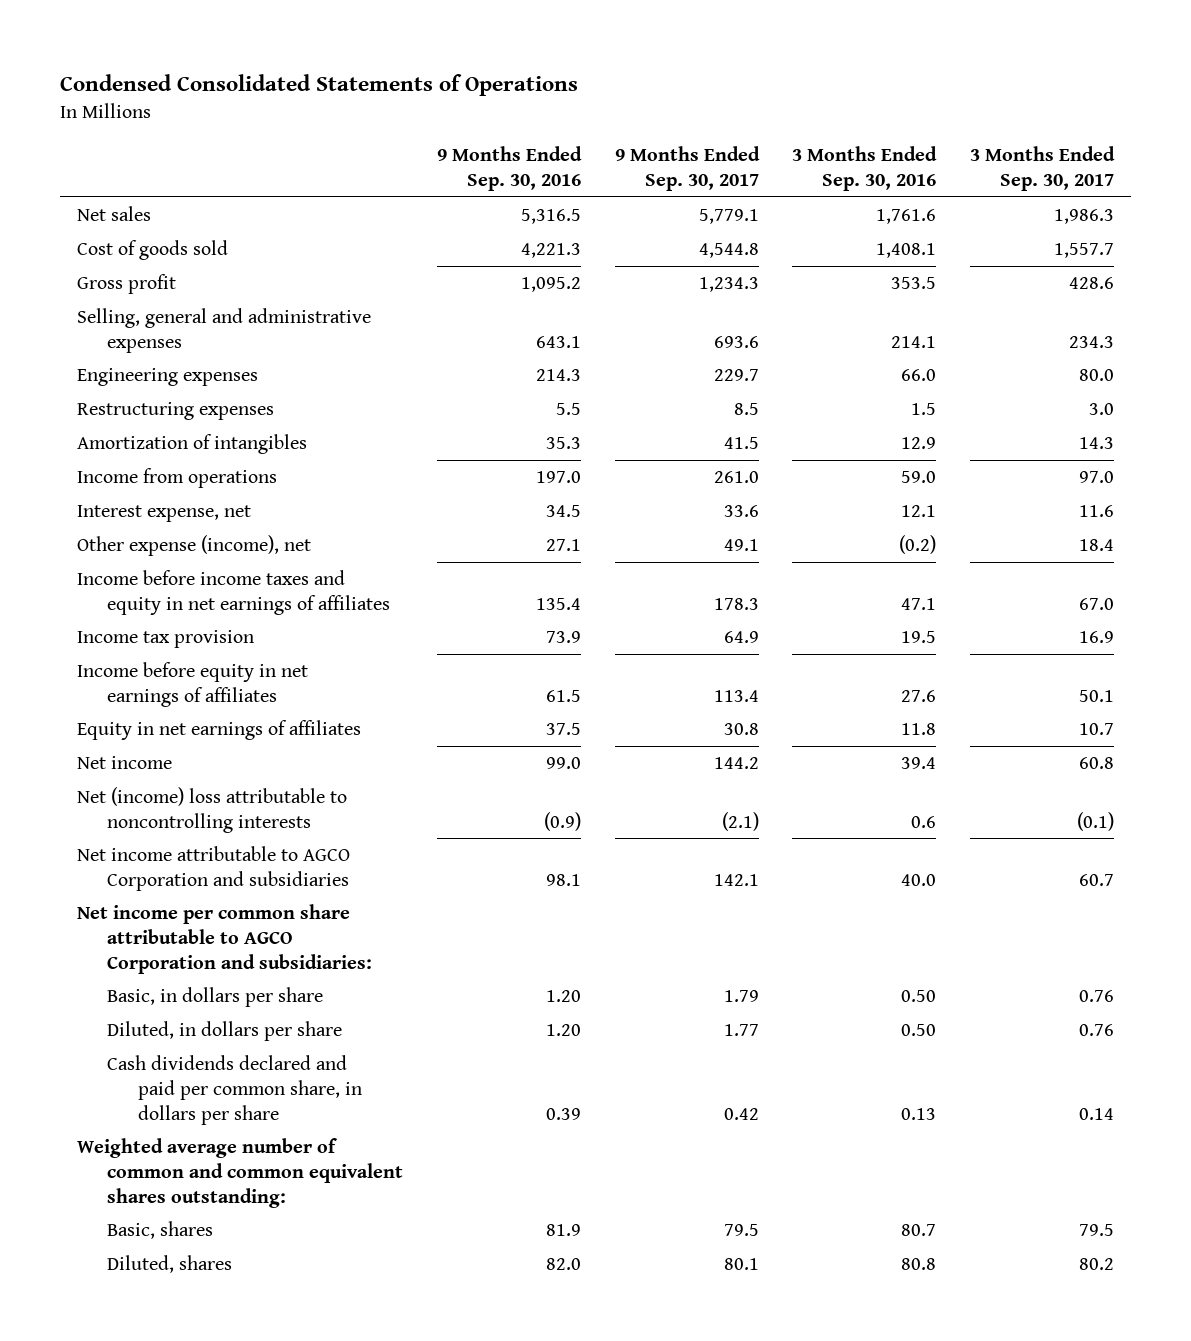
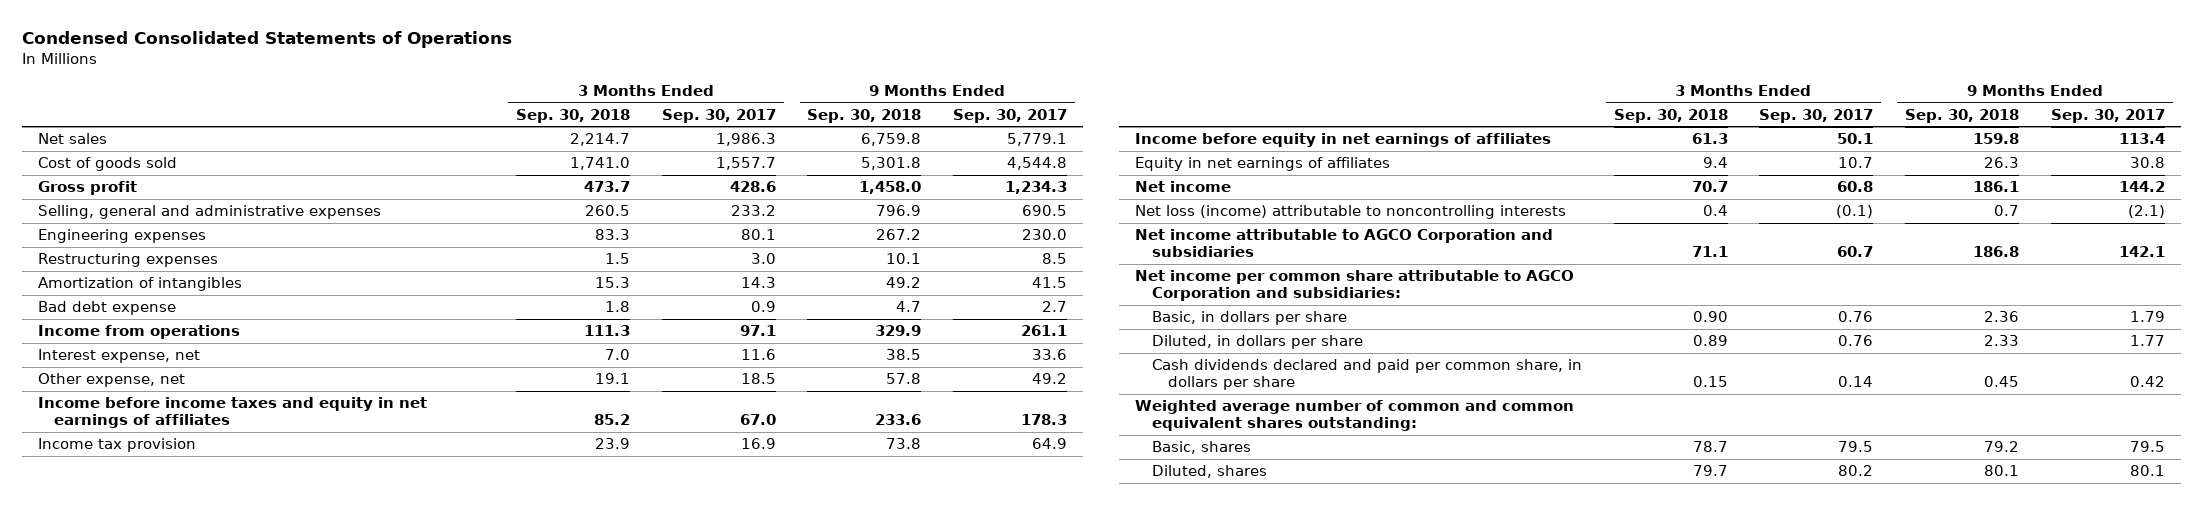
- | 9 Months Ended Sep. 30, 2016 | 9 Months Ended Sep. 30, 2017 | 3 Months Ended Sep. 30, 2016 | 3 Months Ended Sep. 30, 2017
+ | 3 Months Ended Sep. 30, 2018 | 3 Months Ended Sep. 30, 2017 | 9 Months Ended Sep. 30, 2018 | 9 Months Ended Sep. 30, 2017
- Selling, general and administrative expenses | 643.1 | 693.6 | 214.1 | 234.3
- Engineering expenses | 214.3 | 229.7 | 66.0 | 80.0
+ Selling, general and administrative expenses | 260.5 | 233.2 | 796.9 | 690.5
+ Engineering expenses | 83.3 | 80.1 | 267.2 | 230.0
- Income from operations | 197.0 | 261.0 | 59.0 | 97.0
+ Bad debt expense | 1.8 | 0.9 | 4.7 | 2.7
+ Income from operations | 111.3 | 97.1 | 329.9 | 261.1
- Other expense (income), net | 27.1 | 49.1 | (0.2) | 18.4
+ Other expense, net | 19.1 | 18.5 | 57.8 | 49.2
- Net (income) loss attributable to noncontrolling interests | (0.9) | (2.1) | 0.6 | (0.1)
+ Net loss (income) attributable to noncontrolling interests | 0.4 | (0.1) | 0.7 | (2.1)

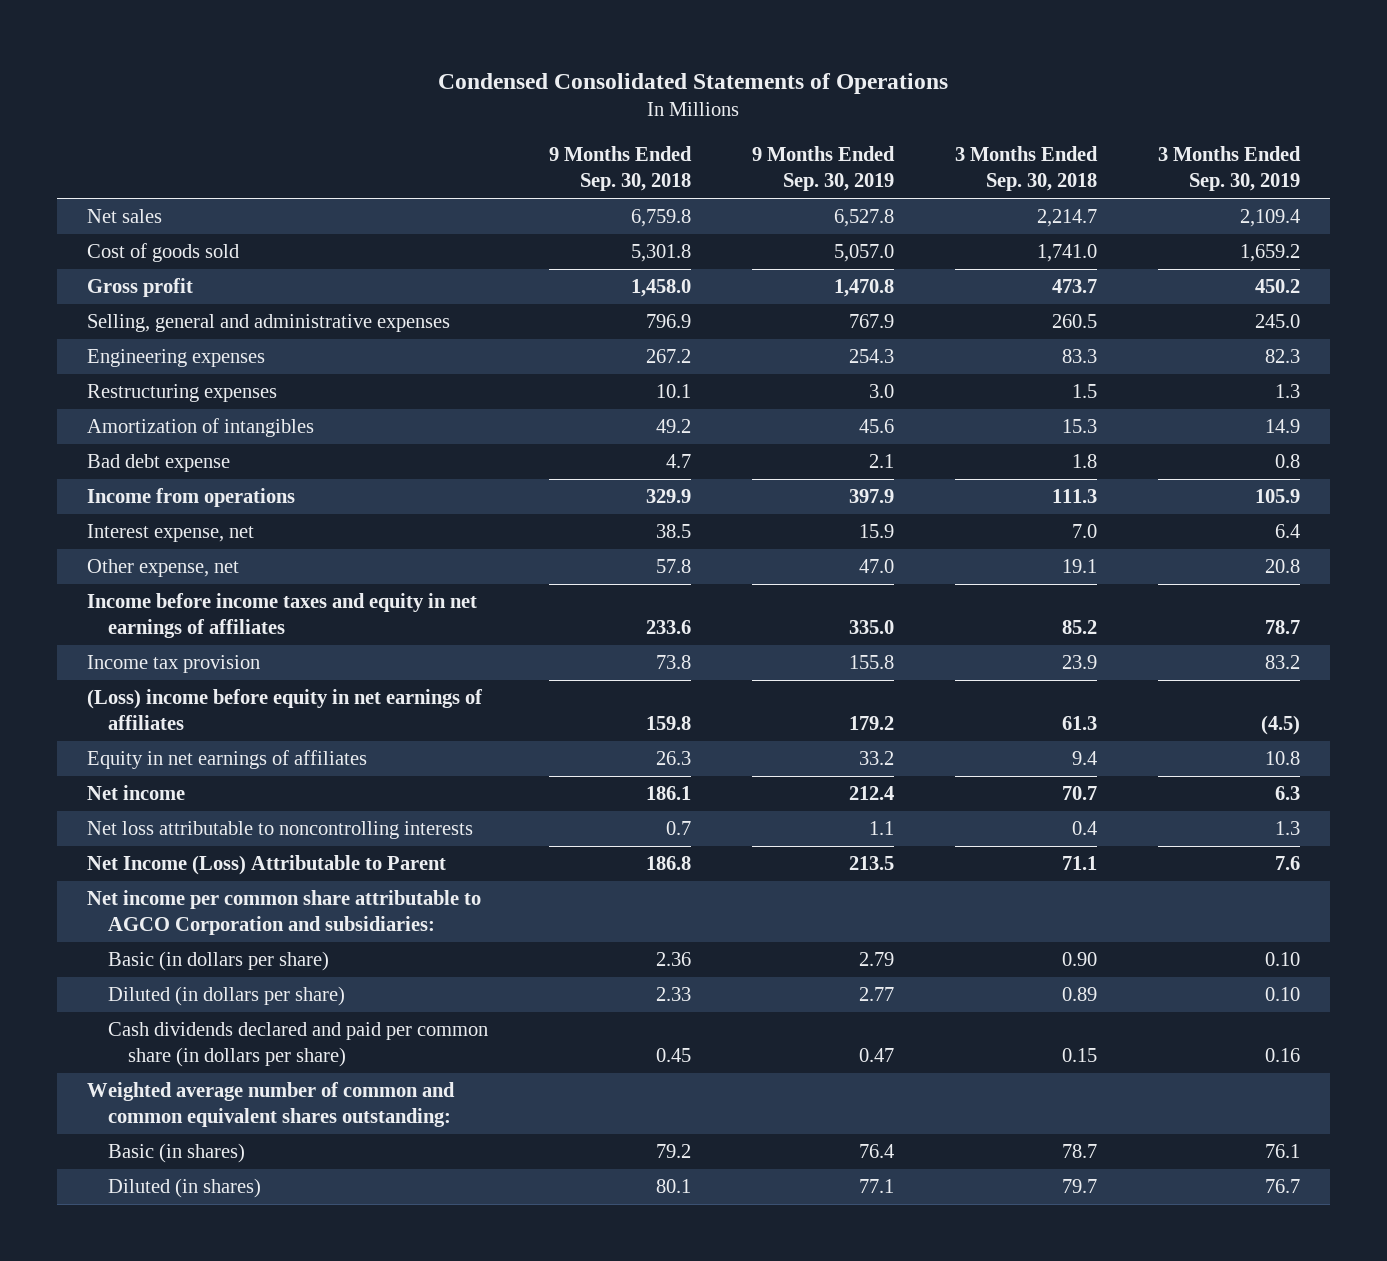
- | 3 Months Ended Sep. 30, 2018 | 3 Months Ended Sep. 30, 2017 | 9 Months Ended Sep. 30, 2018 | 9 Months Ended Sep. 30, 2017
+ | 9 Months Ended Sep. 30, 2018 | 9 Months Ended Sep. 30, 2019 | 3 Months Ended Sep. 30, 2018 | 3 Months Ended Sep. 30, 2019
- Income before equity in net earnings of affiliates | 61.3 | 50.1 | 159.8 | 113.4
+ (Loss) income before equity in net earnings of affiliates | 159.8 | 179.2 | 61.3 | (4.5)
- Net loss (income) attributable to noncontrolling interests | 0.4 | (0.1) | 0.7 | (2.1)
- Net income attributable to AGCO Corporation and subsidiaries | 71.1 | 60.7 | 186.8 | 142.1
+ Net loss attributable to noncontrolling interests | 0.7 | 1.1 | 0.4 | 1.3
+ Net Income (Loss) Attributable to Parent | 186.8 | 213.5 | 71.1 | 7.6
- Basic, in dollars per share | 0.90 | 0.76 | 2.36 | 1.79
- Diluted, in dollars per share | 0.89 | 0.76 | 2.33 | 1.77
- Cash dividends declared and paid per common share, in dollars per share | 0.15 | 0.14 | 0.45 | 0.42
+ Basic (in dollars per share) | 2.36 | 2.79 | 0.90 | 0.10
+ Diluted (in dollars per share) | 2.33 | 2.77 | 0.89 | 0.10
+ Cash dividends declared and paid per common share (in dollars per share) | 0.45 | 0.47 | 0.15 | 0.16
- Basic, shares | 78.7 | 79.5 | 79.2 | 79.5
- Diluted, shares | 79.7 | 80.2 | 80.1 | 80.1
+ Basic (in shares) | 79.2 | 76.4 | 78.7 | 76.1
+ Diluted (in shares) | 80.1 | 77.1 | 79.7 | 76.7

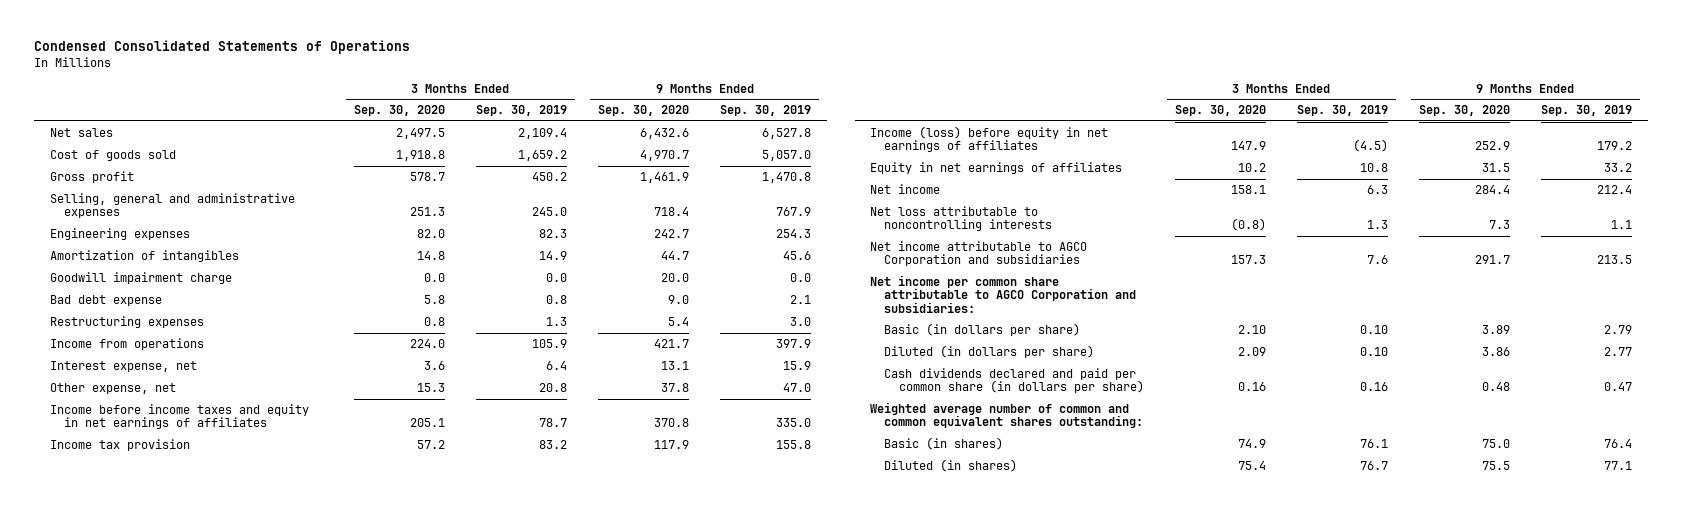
- | 9 Months Ended Sep. 30, 2018 | 9 Months Ended Sep. 30, 2019 | 3 Months Ended Sep. 30, 2018 | 3 Months Ended Sep. 30, 2019
+ | 3 Months Ended Sep. 30, 2020 | 3 Months Ended Sep. 30, 2019 | 9 Months Ended Sep. 30, 2020 | 9 Months Ended Sep. 30, 2019
+ Goodwill impairment charge | 0.0 | 0.0 | 20.0 | 0.0
moved down: Restructuring expenses | 0.8 | 1.3 | 5.4 | 3.0
- (Loss) income before equity in net earnings of affiliates | 159.8 | 179.2 | 61.3 | (4.5)
+ Income (loss) before equity in net earnings of affiliates | 147.9 | (4.5) | 252.9 | 179.2
- Net Income (Loss) Attributable to Parent | 186.8 | 213.5 | 71.1 | 7.6
+ Net income attributable to AGCO Corporation and subsidiaries | 157.3 | 7.6 | 291.7 | 213.5

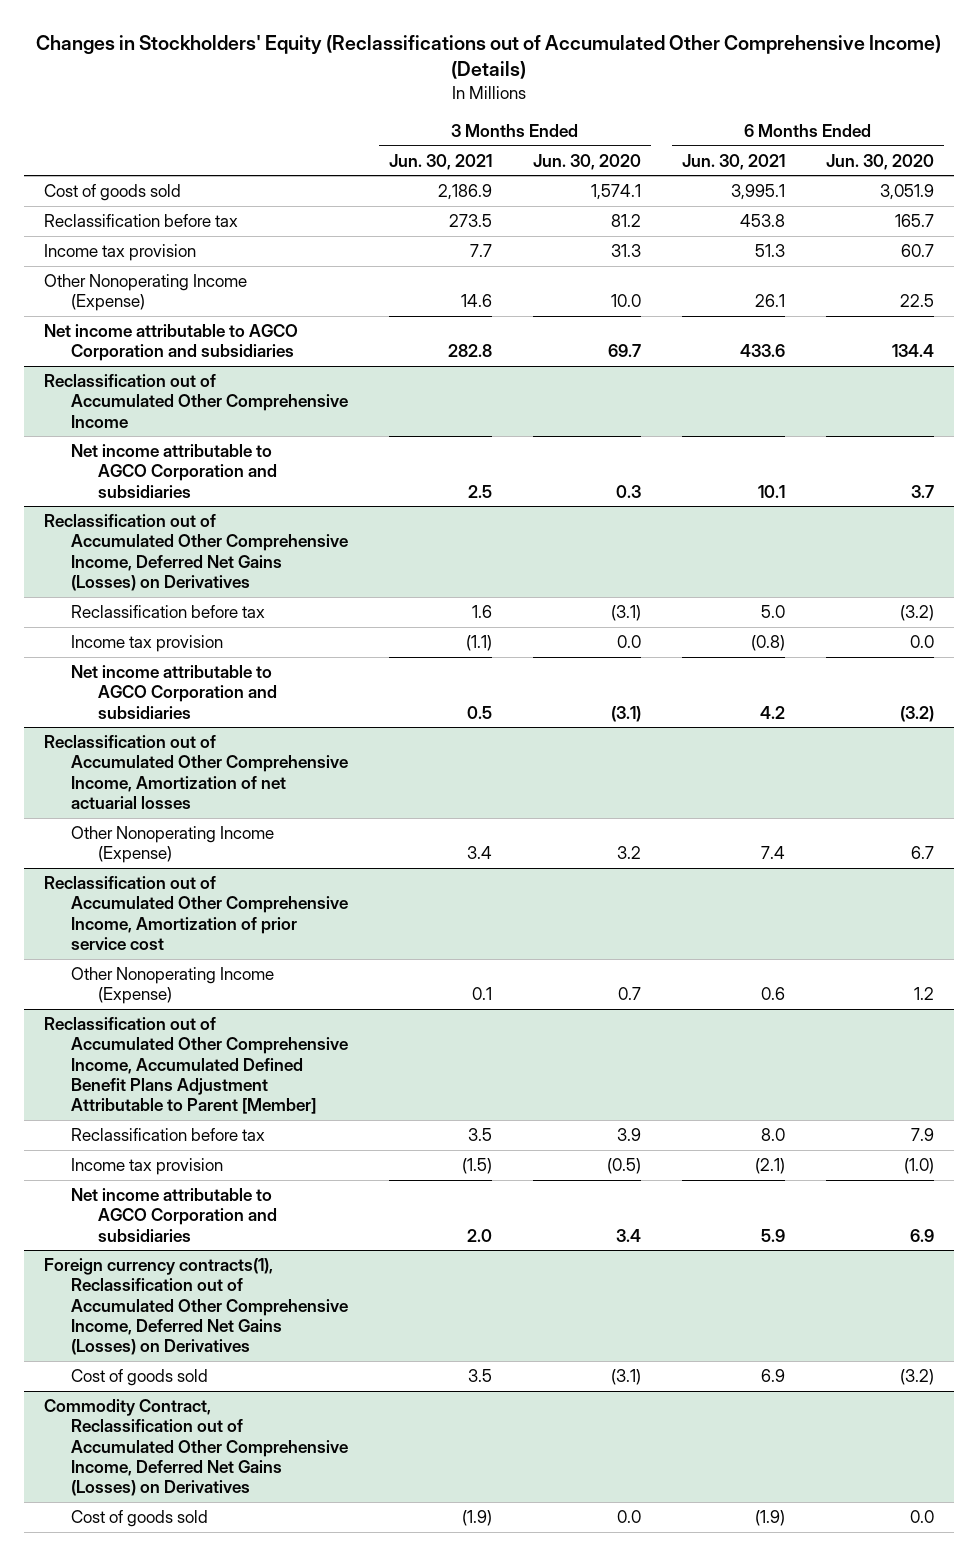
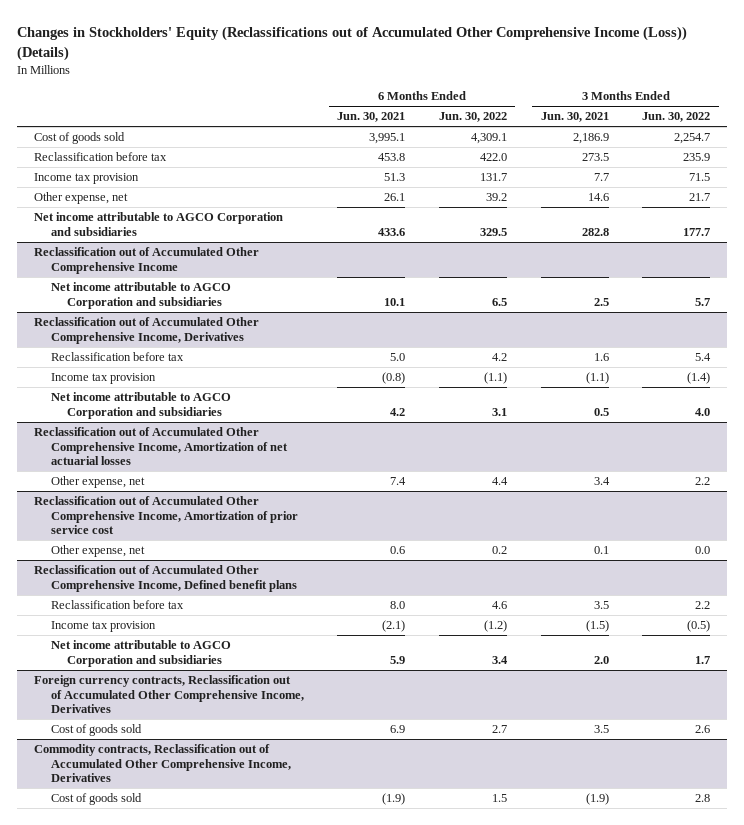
- Changes in Stockholders' Equity (Reclassifications out of Accumulated Other Comprehensive Income) (Details)
+ Changes in Stockholders' Equity (Reclassifications out of Accumulated Other Comprehensive Income (Loss)) (Details)
- | 3 Months Ended Jun. 30, 2021 | 3 Months Ended Jun. 30, 2020 | 6 Months Ended Jun. 30, 2021 | 6 Months Ended Jun. 30, 2020
+ | 6 Months Ended Jun. 30, 2021 | 6 Months Ended Jun. 30, 2022 | 3 Months Ended Jun. 30, 2021 | 3 Months Ended Jun. 30, 2022
- Other Nonoperating Income (Expense) | 14.6 | 10.0 | 26.1 | 22.5
+ Other expense, net | 26.1 | 39.2 | 14.6 | 21.7
- Reclassification out of Accumulated Other Comprehensive Income, Deferred Net Gains (Losses) on Derivatives
+ Reclassification out of Accumulated Other Comprehensive Income, Derivatives
@ Reclassification out of Accumulated Other Comprehensive Income, Amortization of net actuarial losses
- Other Nonoperating Income (Expense) | 3.4 | 3.2 | 7.4 | 6.7
+ Other expense, net | 7.4 | 4.4 | 3.4 | 2.2
@ Reclassification out of Accumulated Other Comprehensive Income, Amortization of prior service cost
- Other Nonoperating Income (Expense) | 0.1 | 0.7 | 0.6 | 1.2
- Reclassification out of Accumulated Other Comprehensive Income, Accumulated Defined Benefit Plans Adjustment Attributable to Parent [Member]
@ Reclassification out of Accumulated Other Comprehensive Income, Amortization of prior service cost
+ Other expense, net | 0.6 | 0.2 | 0.1 | 0.0
+ Reclassification out of Accumulated Other Comprehensive Income, Defined benefit plans
- Foreign currency contracts(1), Reclassification out of Accumulated Other Comprehensive Income, Deferred Net Gains (Losses) on Derivatives
+ Foreign currency contracts, Reclassification out of Accumulated Other Comprehensive Income, Derivatives
- Commodity Contract, Reclassification out of Accumulated Other Comprehensive Income, Deferred Net Gains (Losses) on Derivatives
+ Commodity contracts, Reclassification out of Accumulated Other Comprehensive Income, Derivatives

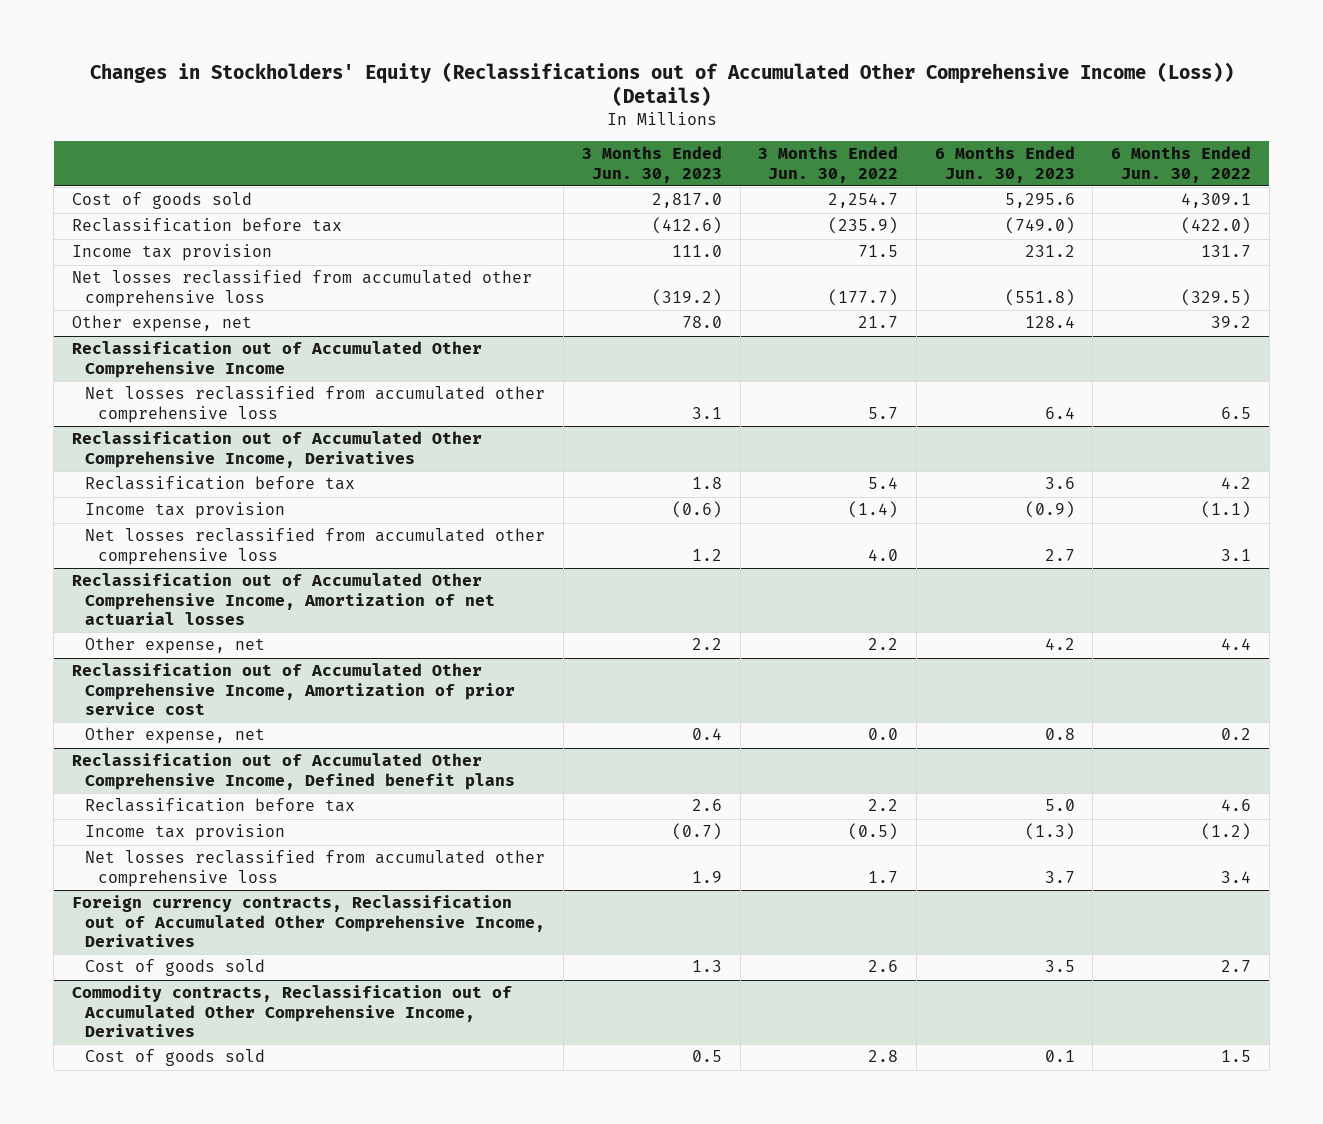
- | 6 Months Ended Jun. 30, 2021 | 6 Months Ended Jun. 30, 2022 | 3 Months Ended Jun. 30, 2021 | 3 Months Ended Jun. 30, 2022
+ | 3 Months Ended Jun. 30, 2023 | 3 Months Ended Jun. 30, 2022 | 6 Months Ended Jun. 30, 2023 | 6 Months Ended Jun. 30, 2022
- Reclassification before tax | 453.8 | 422.0 | 273.5 | 235.9
+ Reclassification before tax | (412.6) | (235.9) | (749.0) | (422.0)
+ Net losses reclassified from accumulated other comprehensive loss | (319.2) | (177.7) | (551.8) | (329.5)
- Net income attributable to AGCO Corporation and subsidiaries | 433.6 | 329.5 | 282.8 | 177.7
@ Reclassification out of Accumulated Other Comprehensive Income
- Net income attributable to AGCO Corporation and subsidiaries | 10.1 | 6.5 | 2.5 | 5.7
+ Net losses reclassified from accumulated other comprehensive loss | 3.1 | 5.7 | 6.4 | 6.5
@ Reclassification out of Accumulated Other Comprehensive Income, Derivatives
- Net income attributable to AGCO Corporation and subsidiaries | 4.2 | 3.1 | 0.5 | 4.0
+ Net losses reclassified from accumulated other comprehensive loss | 1.2 | 4.0 | 2.7 | 3.1
@ Reclassification out of Accumulated Other Comprehensive Income, Defined benefit plans
- Net income attributable to AGCO Corporation and subsidiaries | 5.9 | 3.4 | 2.0 | 1.7
+ Net losses reclassified from accumulated other comprehensive loss | 1.9 | 1.7 | 3.7 | 3.4

